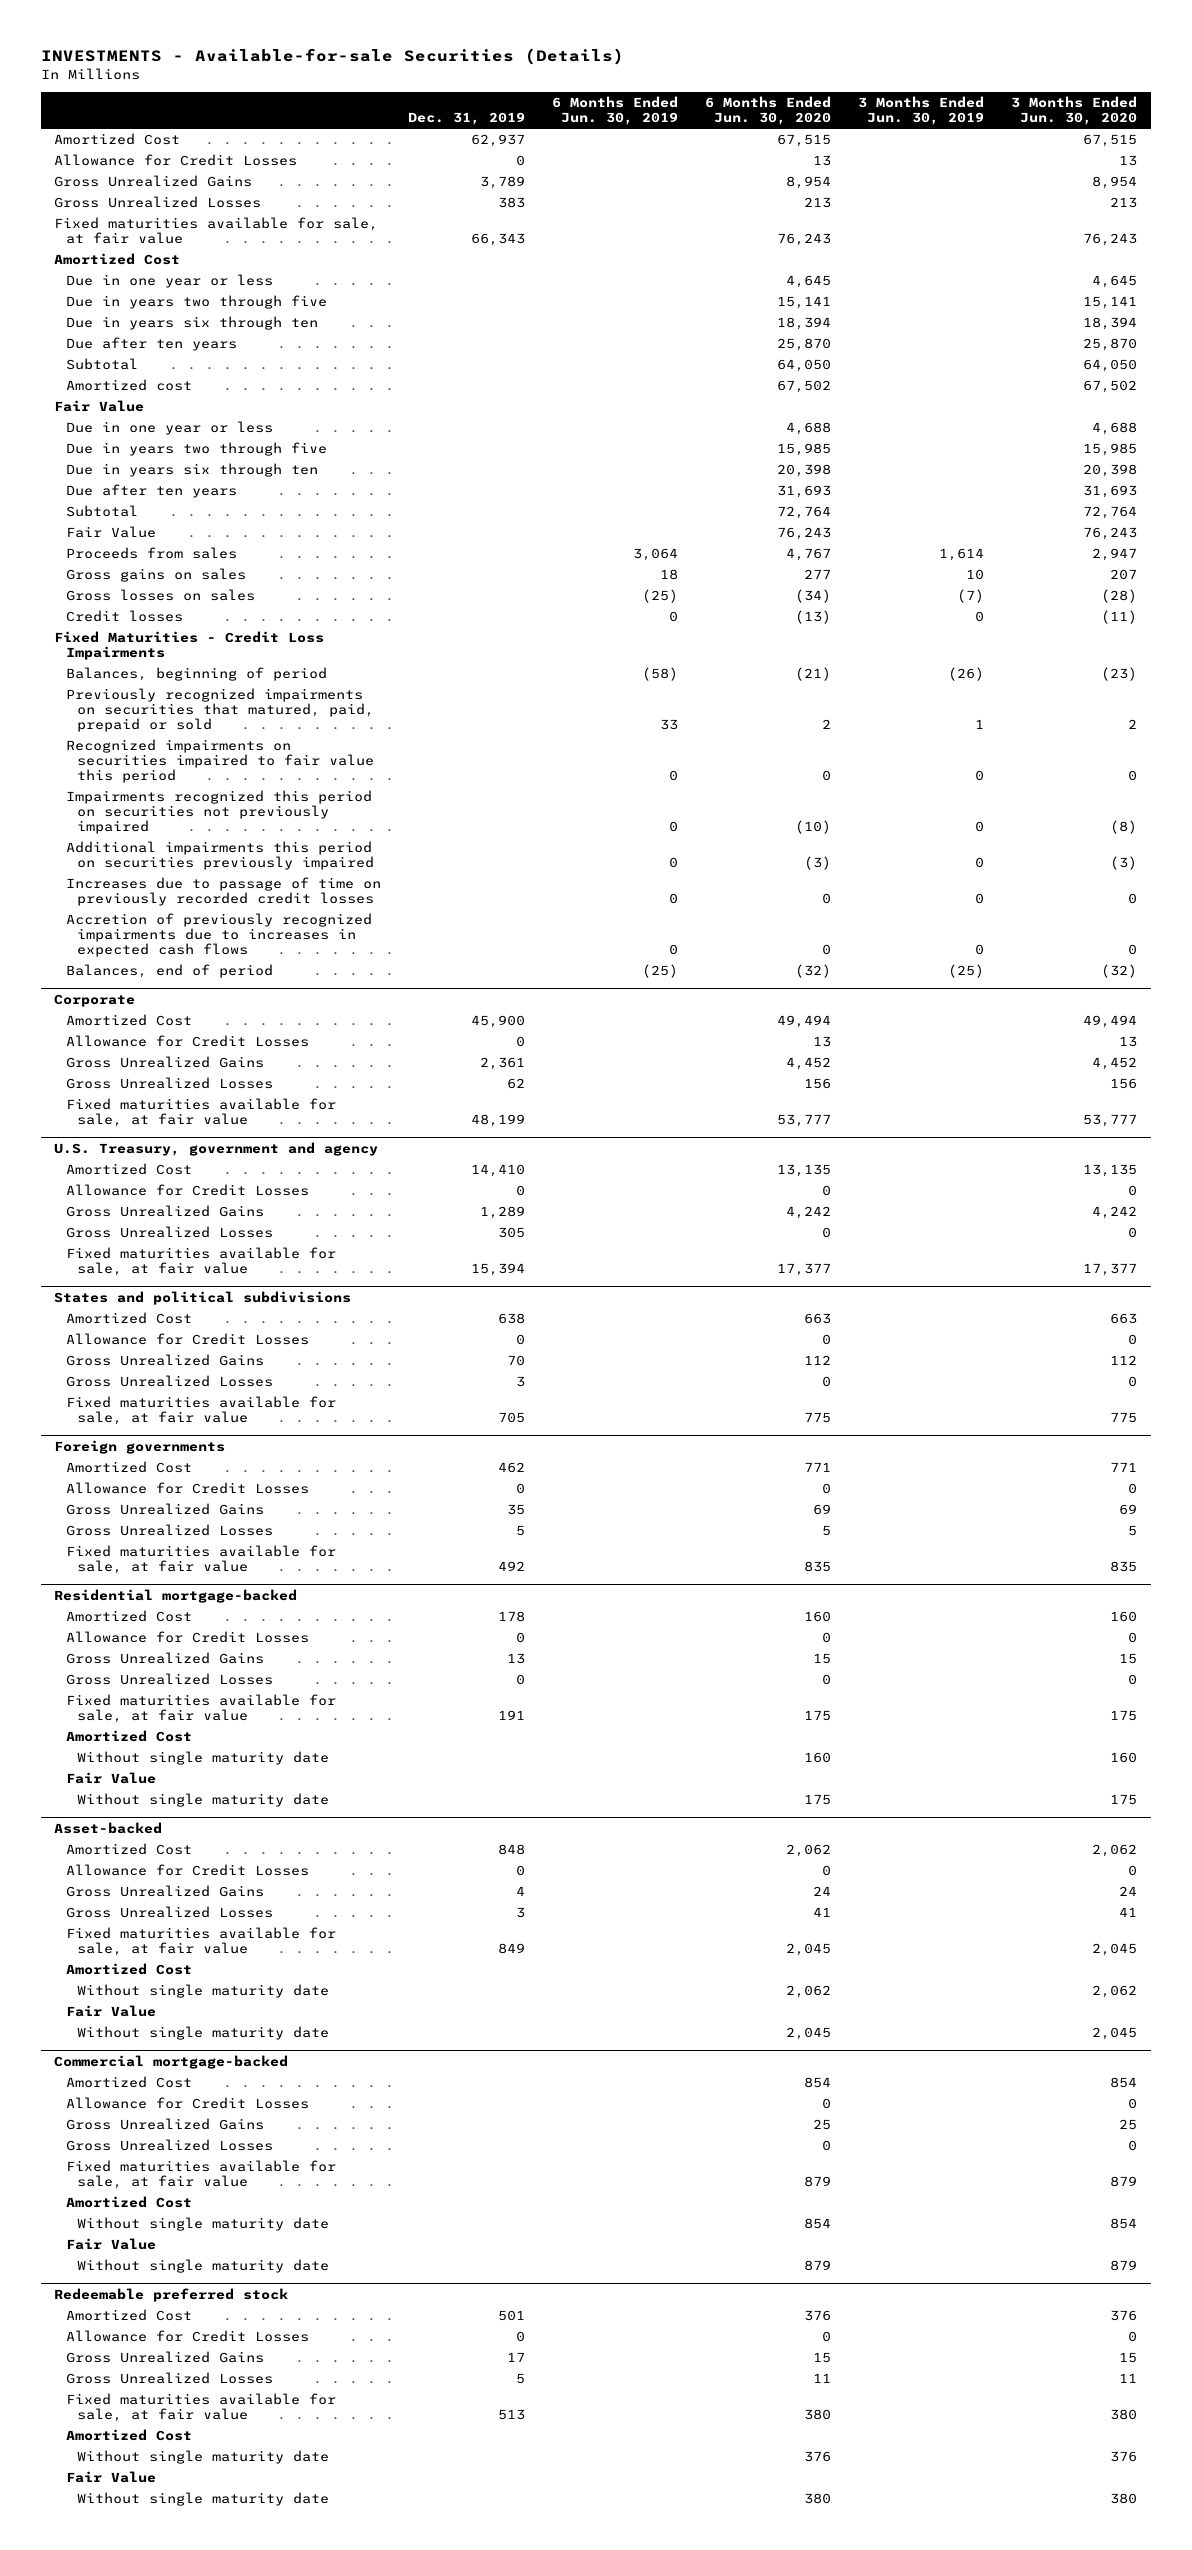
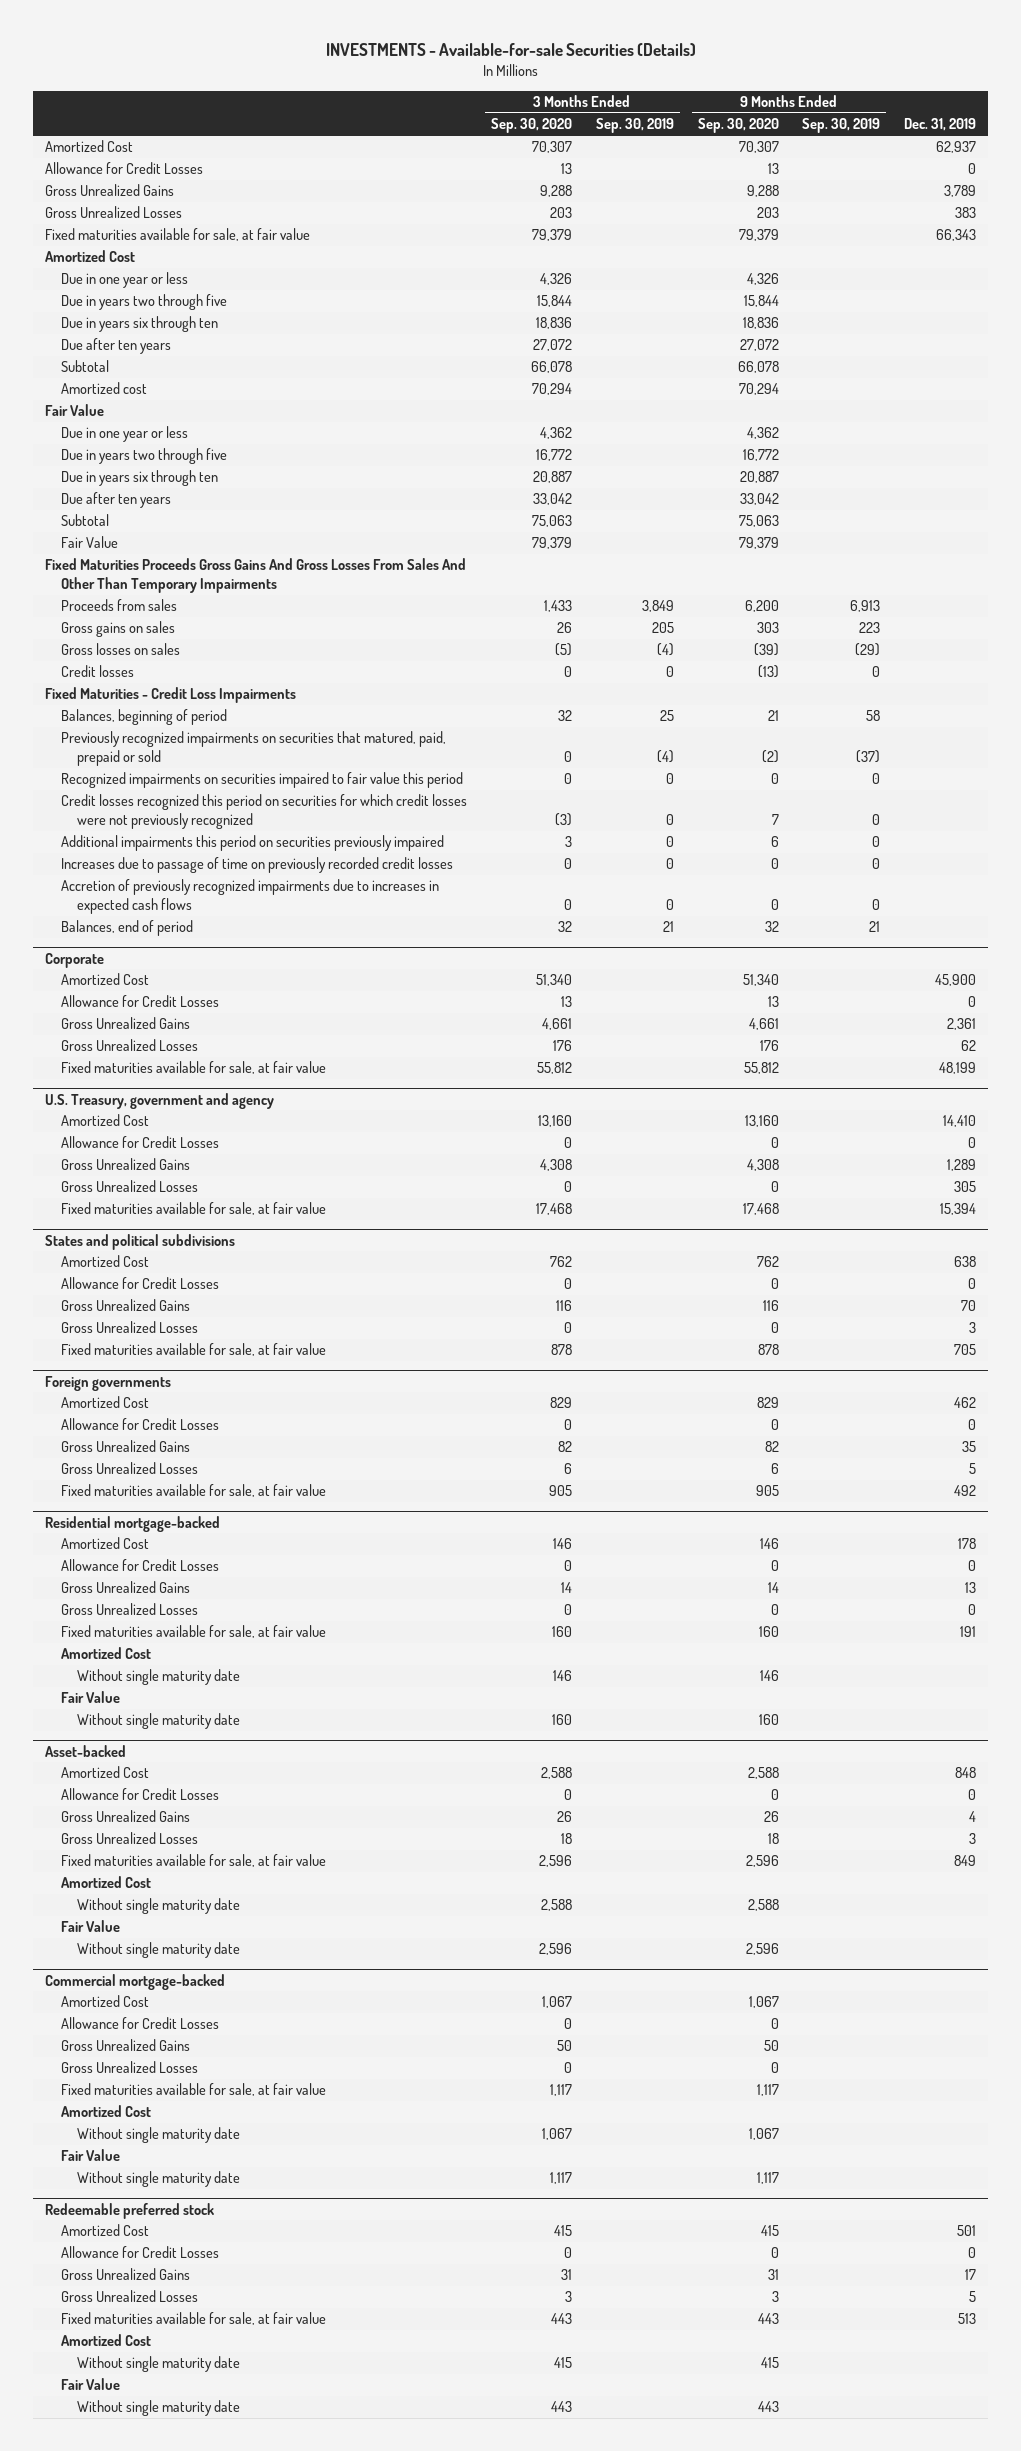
- | Dec. 31, 2019 | 6 Months Ended Jun. 30, 2019 | 6 Months Ended Jun. 30, 2020 | 3 Months Ended Jun. 30, 2019 | 3 Months Ended Jun. 30, 2020
+ | 3 Months Ended Sep. 30, 2020 | 3 Months Ended Sep. 30, 2019 | 9 Months Ended Sep. 30, 2020 | 9 Months Ended Sep. 30, 2019 | Dec. 31, 2019
+ Fixed Maturities Proceeds Gross Gains And Gross Losses From Sales And Other Than Temporary Impairments
- Impairments recognized this period on securities not previously impaired | | 0 | (10) | 0 | (8)
+ Credit losses recognized this period on securities for which credit losses were not previously recognized | (3) | 0 | 7 | 0 |

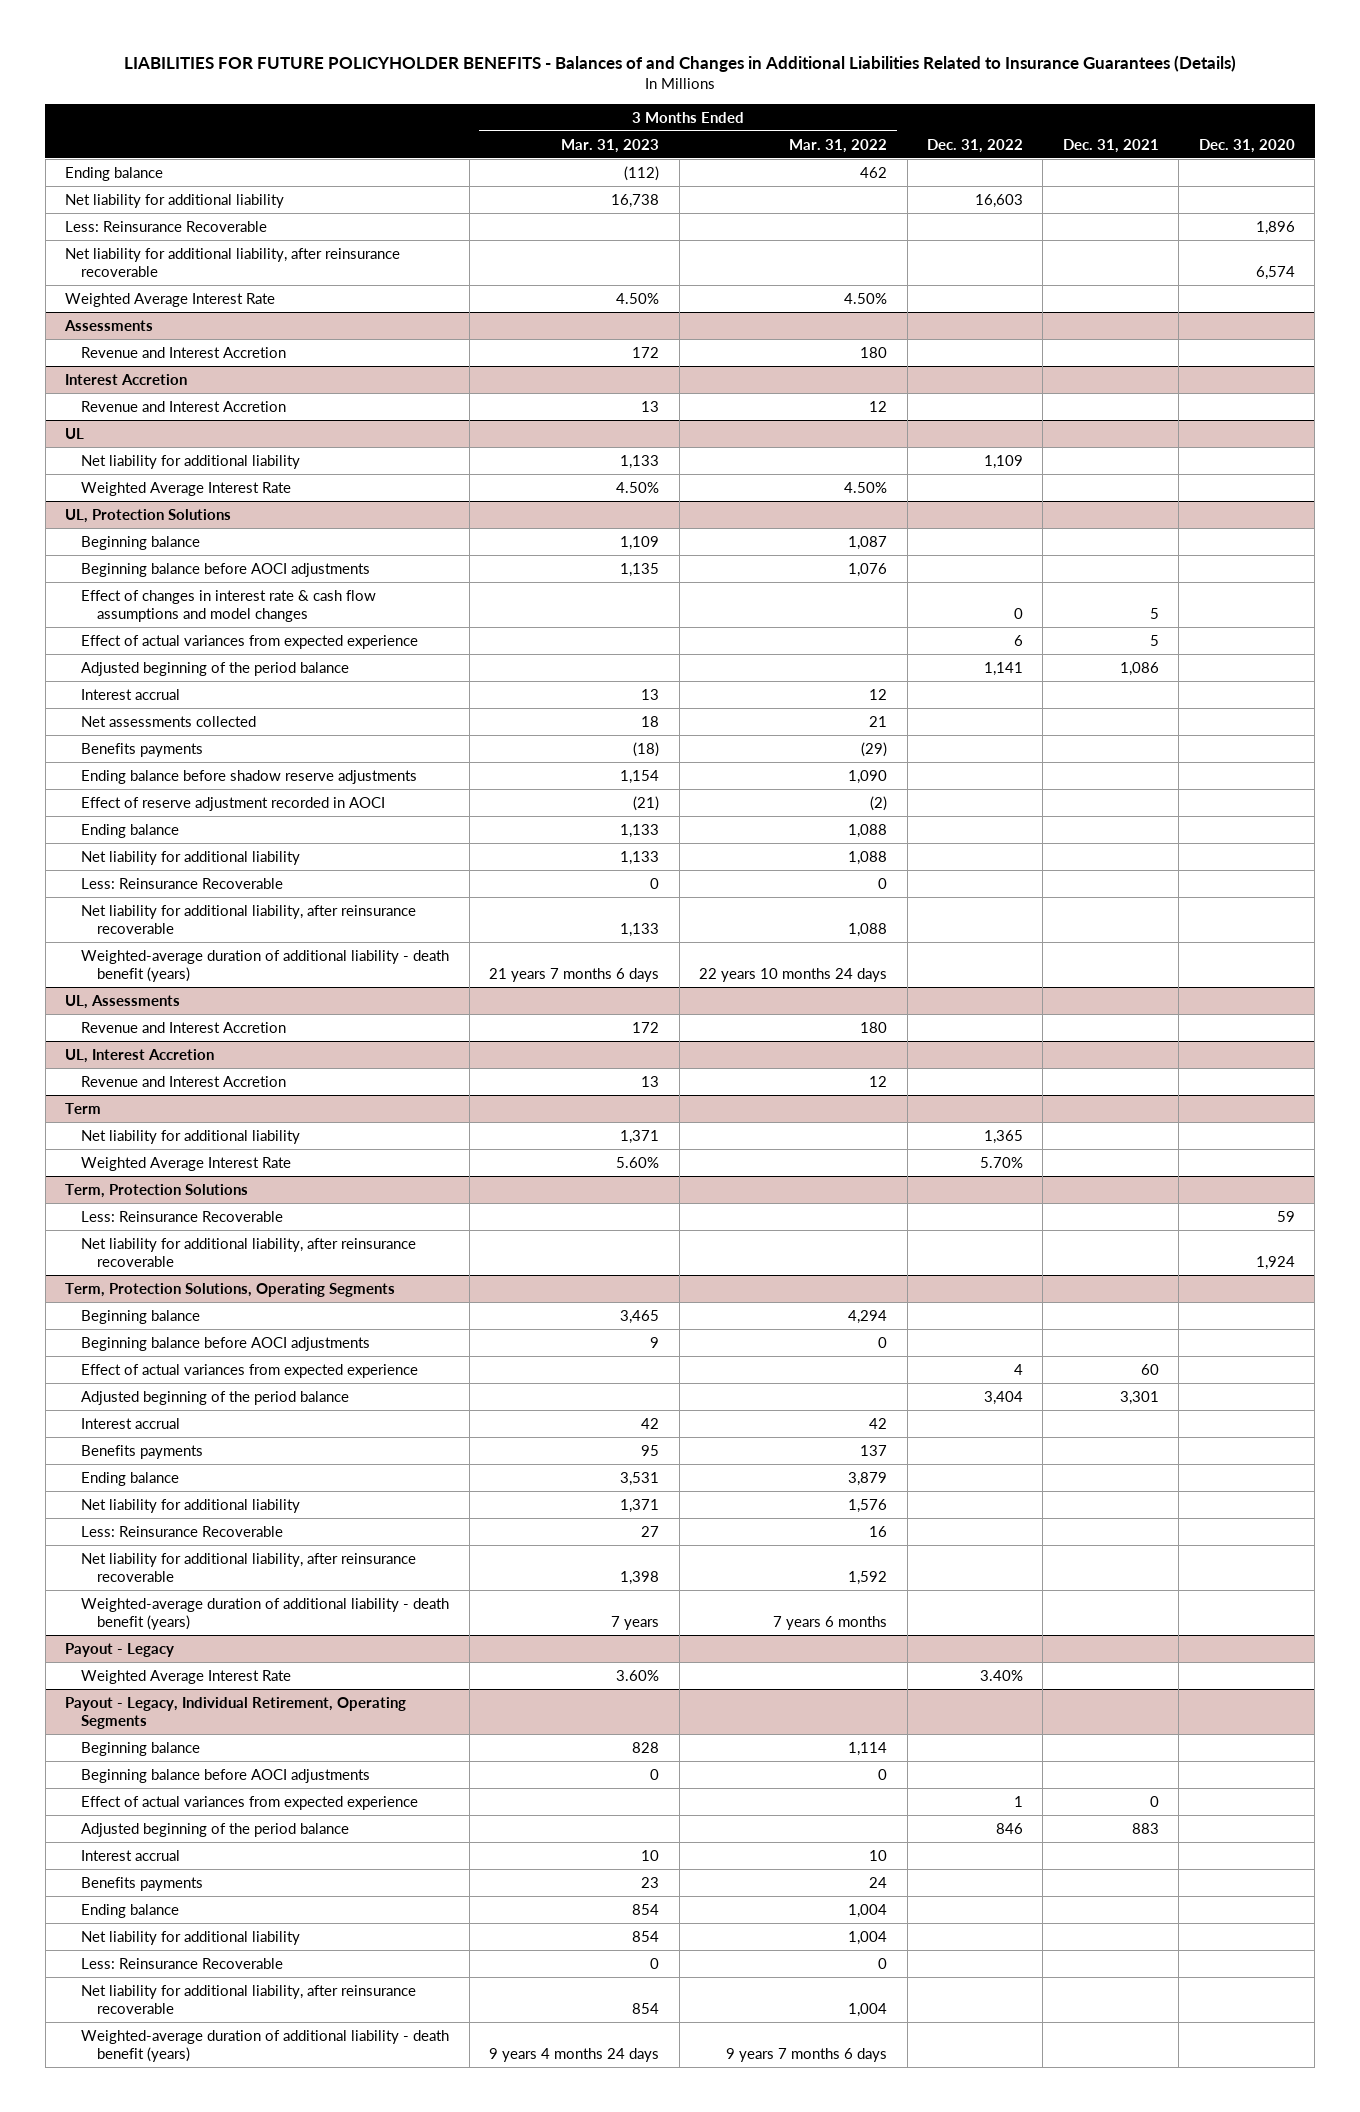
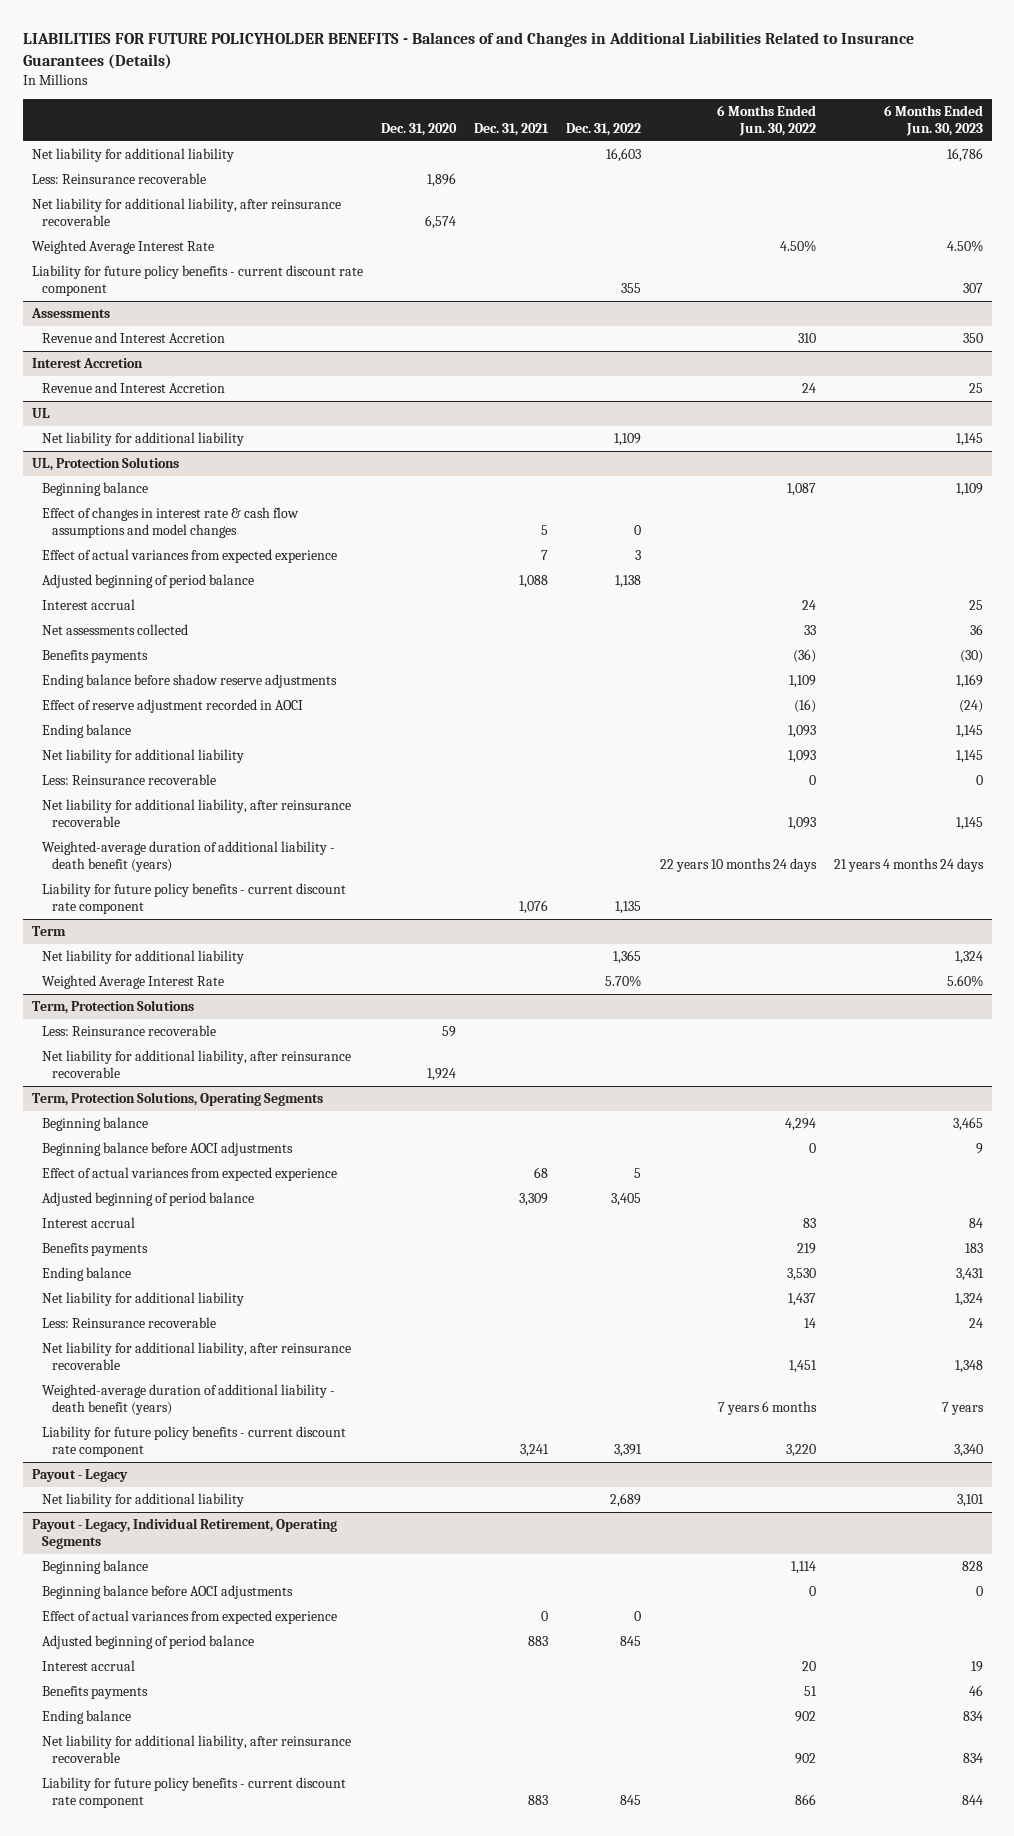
- | 3 Months Ended Mar. 31, 2023 | 3 Months Ended Mar. 31, 2022 | Dec. 31, 2022 | Dec. 31, 2021 | Dec. 31, 2020
+ | Dec. 31, 2020 | Dec. 31, 2021 | Dec. 31, 2022 | 6 Months Ended Jun. 30, 2022 | 6 Months Ended Jun. 30, 2023
- Ending balance | (112) | 462 | | |
- Less: Reinsurance Recoverable | | | | | 1,896
+ Less: Reinsurance recoverable | 1,896 | | | |
+ Liability for future policy benefits - current discount rate component | | | 355 | | 307
@ UL
- Weighted Average Interest Rate | 4.50% | 4.50% | | |
@ UL, Protection Solutions
- Beginning balance before AOCI adjustments | 1,135 | 1,076 | | |
- Effect of actual variances from expected experience | | | 6 | 5 |
- Adjusted beginning of the period balance | | | 1,141 | 1,086 |
+ Effect of actual variances from expected experience | | 7 | 3 | |
+ Adjusted beginning of period balance | | 1,088 | 1,138 | |
- Less: Reinsurance Recoverable | 0 | 0 | | |
+ Less: Reinsurance recoverable | | | | 0 | 0
- UL, Assessments
- Revenue and Interest Accretion | 172 | 180 | | |
- UL, Interest Accretion
- Revenue and Interest Accretion | 13 | 12 | | |
@ UL, Protection Solutions
+ Liability for future policy benefits - current discount rate component | | 1,076 | 1,135 | |
@ Term, Protection Solutions
- Less: Reinsurance Recoverable | | | | | 59
+ Less: Reinsurance recoverable | 59 | | | |
@ Term, Protection Solutions, Operating Segments
- Effect of actual variances from expected experience | | | 4 | 60 |
- Adjusted beginning of the period balance | | | 3,404 | 3,301 |
+ Effect of actual variances from expected experience | | 68 | 5 | |
+ Adjusted beginning of period balance | | 3,309 | 3,405 | |
- Less: Reinsurance Recoverable | 27 | 16 | | |
+ Less: Reinsurance recoverable | | | | 14 | 24
+ Liability for future policy benefits - current discount rate component | | 3,241 | 3,391 | 3,220 | 3,340
@ Payout - Legacy
- Weighted Average Interest Rate | 3.60% | | 3.40% | |
+ Net liability for additional liability | | | 2,689 | | 3,101
@ Payout - Legacy, Individual Retirement, Operating Segments
- Effect of actual variances from expected experience | | | 1 | 0 |
- Adjusted beginning of the period balance | | | 846 | 883 |
+ Effect of actual variances from expected experience | | 0 | 0 | |
+ Adjusted beginning of period balance | | 883 | 845 | |
- Net liability for additional liability | 854 | 1,004 | | |
- Less: Reinsurance Recoverable | 0 | 0 | | |
- Weighted-average duration of additional liability - death benefit (years) | 9 years 4 months 24 days | 9 years 7 months 6 days | | |
+ Liability for future policy benefits - current discount rate component | | 883 | 845 | 866 | 844

